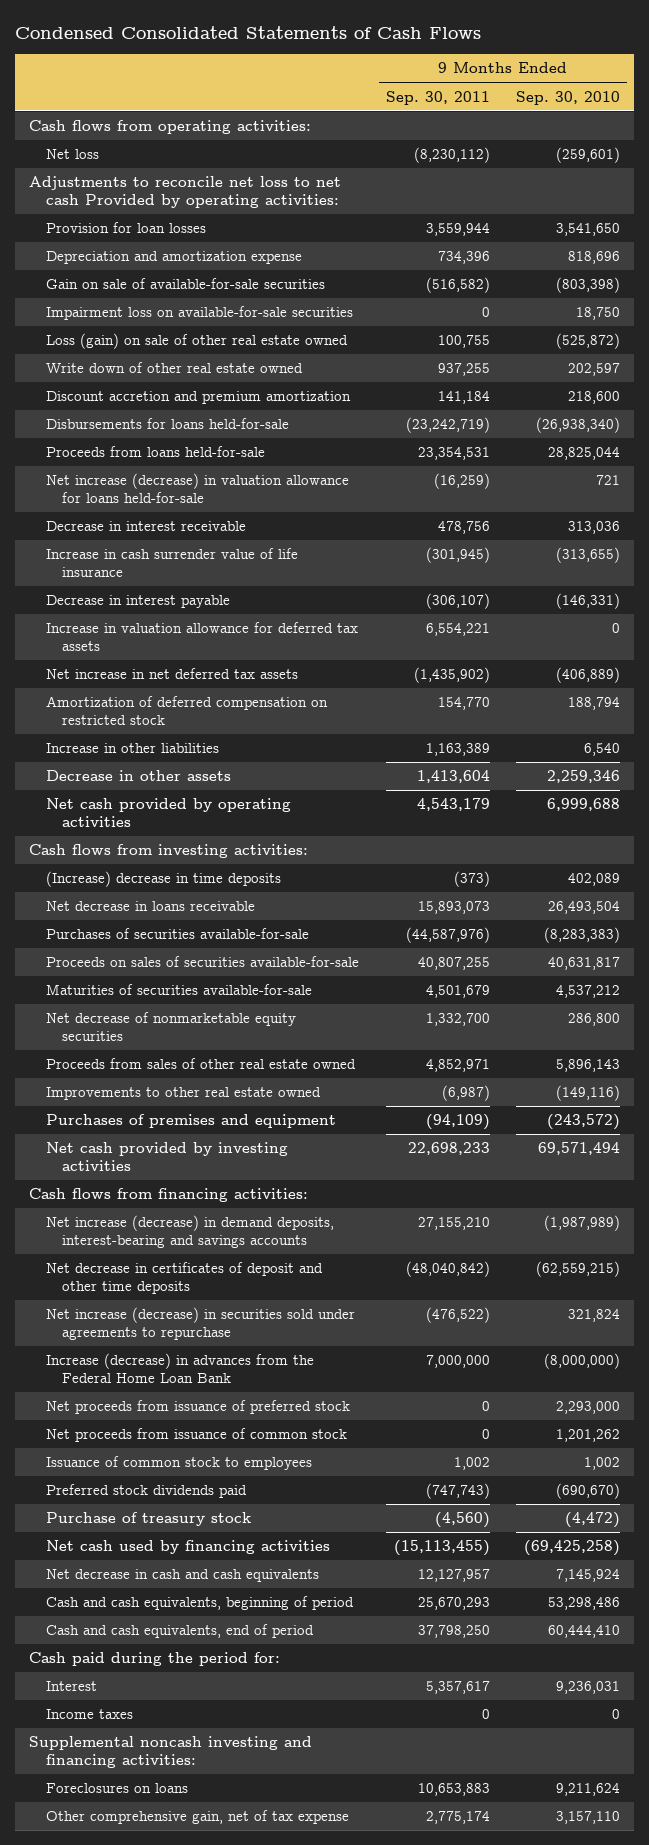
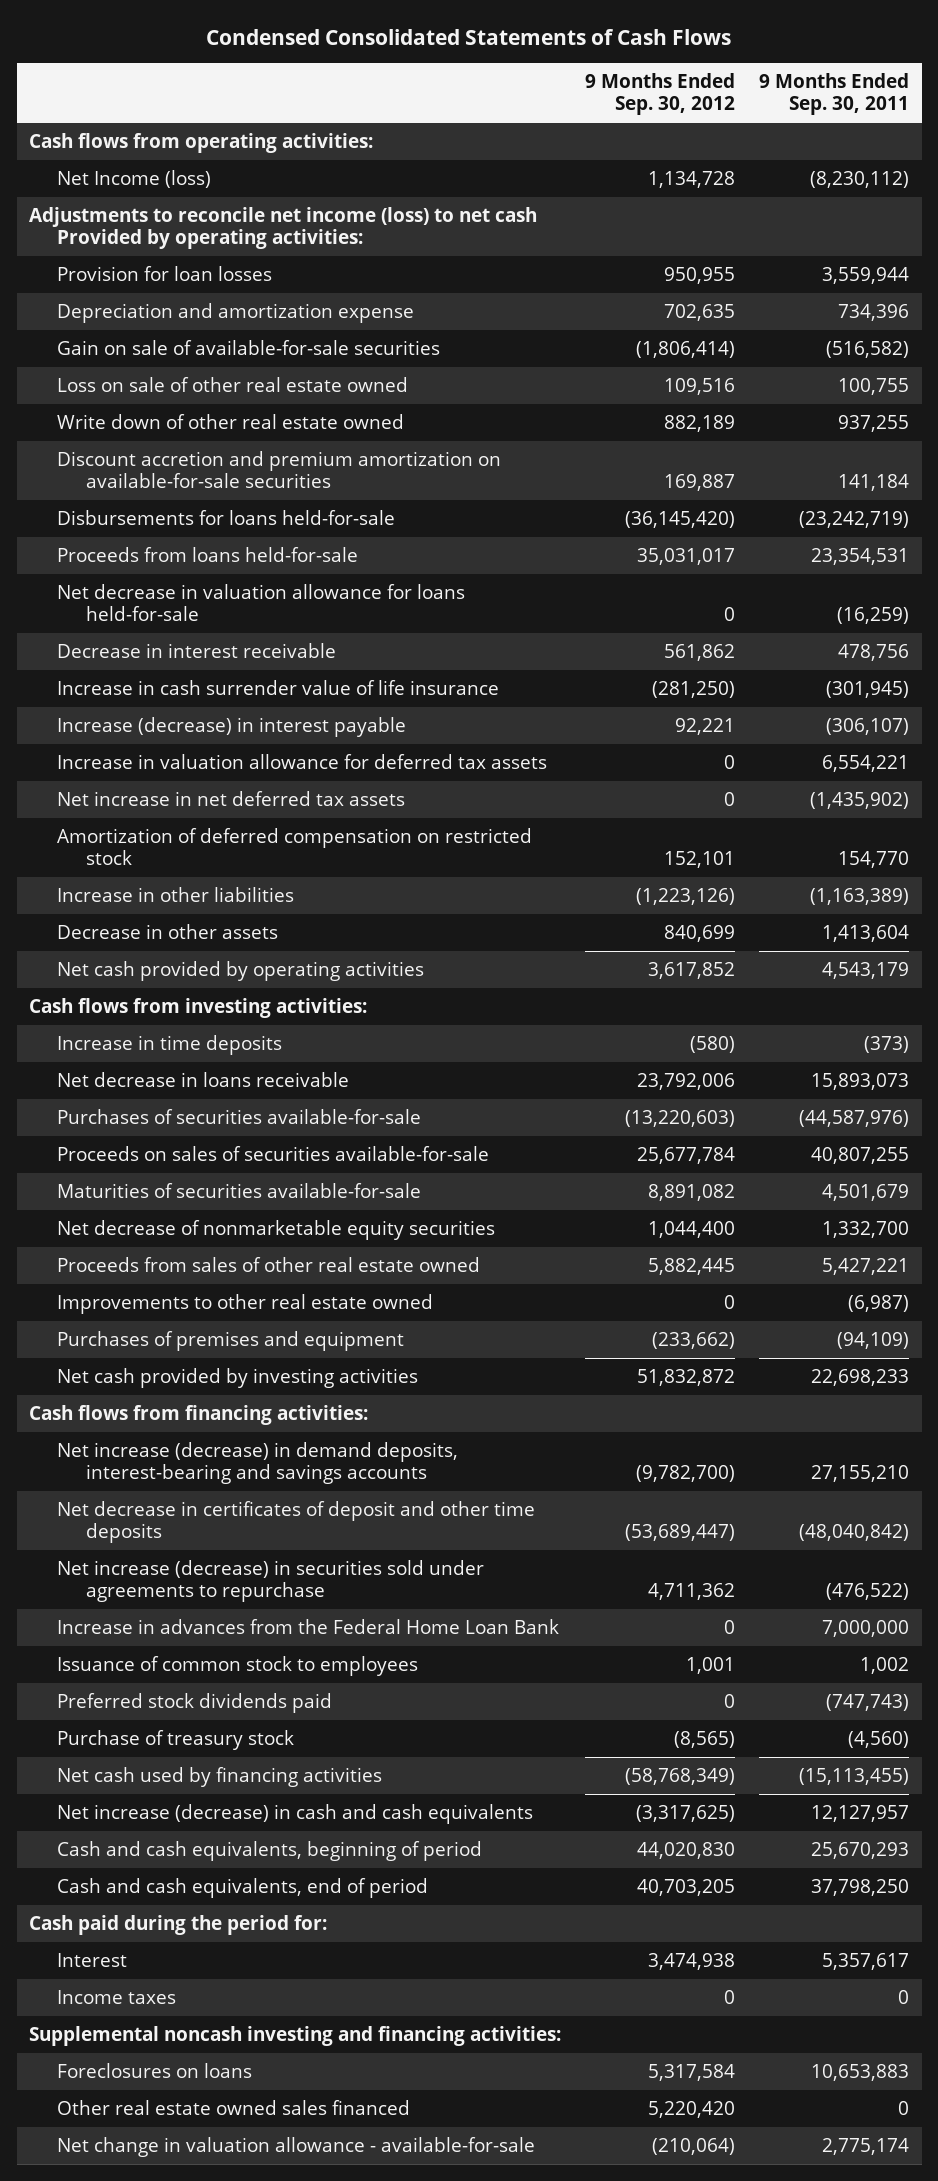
- | 9 Months Ended Sep. 30, 2011 | 9 Months Ended Sep. 30, 2010
+ | 9 Months Ended Sep. 30, 2012 | 9 Months Ended Sep. 30, 2011
- Net loss | (8,230,112) | (259,601)
- Adjustments to reconcile net loss to net cash Provided by operating activities:
+ Net Income (loss) | 1,134,728 | (8,230,112)
+ Adjustments to reconcile net income (loss) to net cash Provided by operating activities:
- Impairment loss on available-for-sale securities | 0 | 18,750
- Loss (gain) on sale of other real estate owned | 100,755 | (525,872)
+ Loss on sale of other real estate owned | 109,516 | 100,755
- Discount accretion and premium amortization | 141,184 | 218,600
+ Discount accretion and premium amortization on available-for-sale securities | 169,887 | 141,184
- Net increase (decrease) in valuation allowance for loans held-for-sale | (16,259) | 721
+ Net decrease in valuation allowance for loans held-for-sale | 0 | (16,259)
- Decrease in interest payable | (306,107) | (146,331)
+ Increase (decrease) in interest payable | 92,221 | (306,107)
- Increase in other liabilities | 1,163,389 | 6,540
+ Increase in other liabilities | (1,223,126) | (1,163,389)
- (Increase) decrease in time deposits | (373) | 402,089
+ Increase in time deposits | (580) | (373)
- Proceeds from sales of other real estate owned | 4,852,971 | 5,896,143
+ Proceeds from sales of other real estate owned | 5,882,445 | 5,427,221
- Increase (decrease) in advances from the Federal Home Loan Bank | 7,000,000 | (8,000,000)
- Net proceeds from issuance of preferred stock | 0 | 2,293,000
- Net proceeds from issuance of common stock | 0 | 1,201,262
+ Increase in advances from the Federal Home Loan Bank | 0 | 7,000,000
- Net decrease in cash and cash equivalents | 12,127,957 | 7,145,924
+ Net increase (decrease) in cash and cash equivalents | (3,317,625) | 12,127,957
- Other comprehensive gain, net of tax expense | 2,775,174 | 3,157,110
+ Other real estate owned sales financed | 5,220,420 | 0
+ Net change in valuation allowance - available-for-sale | (210,064) | 2,775,174

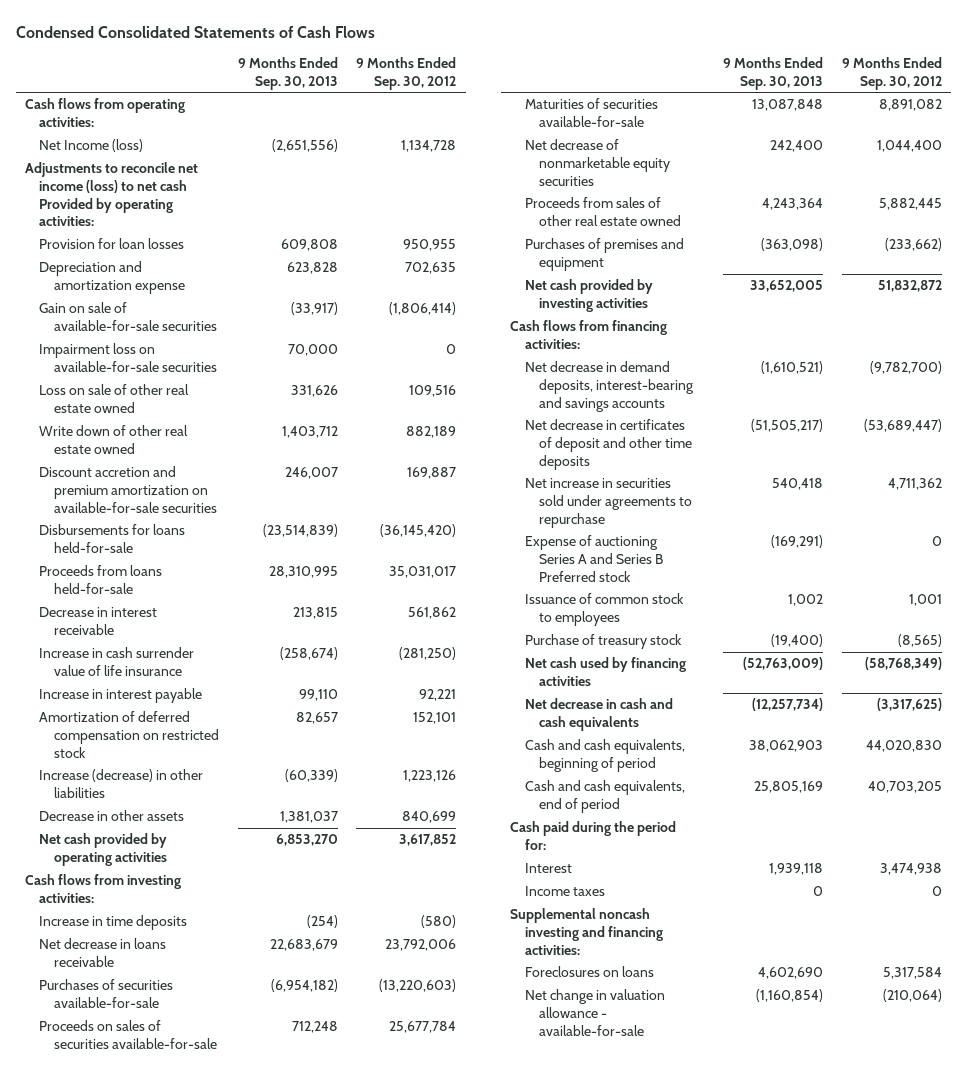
- | 9 Months Ended Sep. 30, 2012 | 9 Months Ended Sep. 30, 2011
+ | 9 Months Ended Sep. 30, 2013 | 9 Months Ended Sep. 30, 2012
+ Impairment loss on available-for-sale securities | 70,000 | 0
- Net decrease in valuation allowance for loans held-for-sale | 0 | (16,259)
- Increase (decrease) in interest payable | 92,221 | (306,107)
- Increase in valuation allowance for deferred tax assets | 0 | 6,554,221
- Net increase in net deferred tax assets | 0 | (1,435,902)
+ Increase in interest payable | 99,110 | 92,221
- Increase in other liabilities | (1,223,126) | (1,163,389)
+ Increase (decrease) in other liabilities | (60,339) | 1,223,126
- Improvements to other real estate owned | 0 | (6,987)
- Net increase (decrease) in demand deposits, interest-bearing and savings accounts | (9,782,700) | 27,155,210
+ Net decrease in demand deposits, interest-bearing and savings accounts | (1,610,521) | (9,782,700)
- Net increase (decrease) in securities sold under agreements to repurchase | 4,711,362 | (476,522)
- Increase in advances from the Federal Home Loan Bank | 0 | 7,000,000
+ Net increase in securities sold under agreements to repurchase | 540,418 | 4,711,362
+ Expense of auctioning Series A and Series B Preferred stock | (169,291) | 0
- Preferred stock dividends paid | 0 | (747,743)
- Net increase (decrease) in cash and cash equivalents | (3,317,625) | 12,127,957
+ Net decrease in cash and cash equivalents | (12,257,734) | (3,317,625)
- Other real estate owned sales financed | 5,220,420 | 0

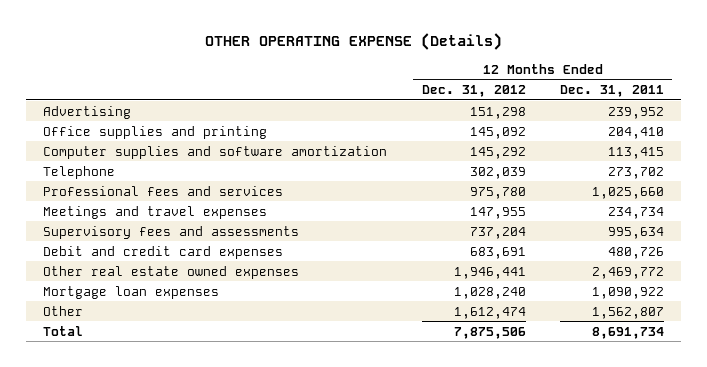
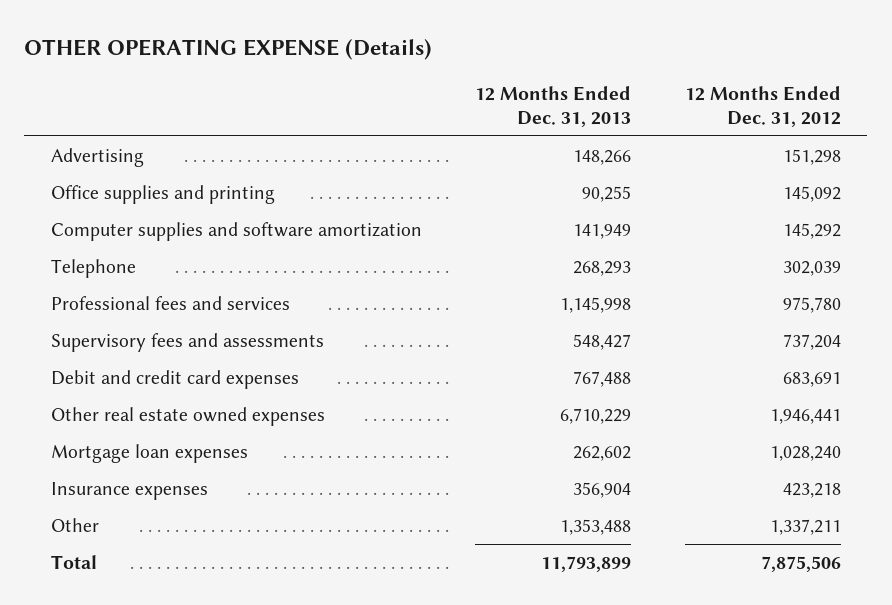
- | 12 Months Ended Dec. 31, 2012 | 12 Months Ended Dec. 31, 2011
+ | 12 Months Ended Dec. 31, 2013 | 12 Months Ended Dec. 31, 2012
- Meetings and travel expenses | 147,955 | 234,734
- Other | 1,612,474 | 1,562,807
+ Insurance expenses | 356,904 | 423,218
+ Other | 1,353,488 | 1,337,211

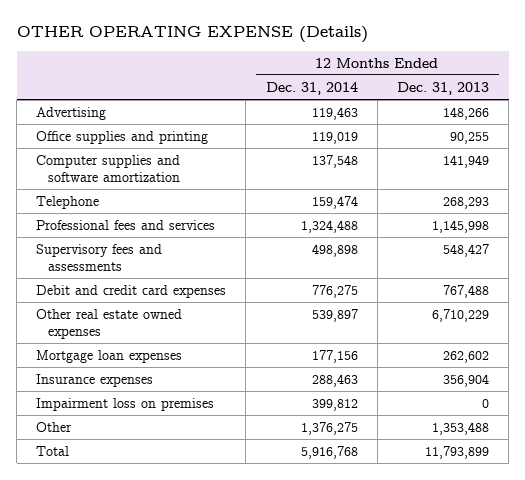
- | 12 Months Ended Dec. 31, 2013 | 12 Months Ended Dec. 31, 2012
+ | 12 Months Ended Dec. 31, 2014 | 12 Months Ended Dec. 31, 2013
+ Impairment loss on premises | 399,812 | 0

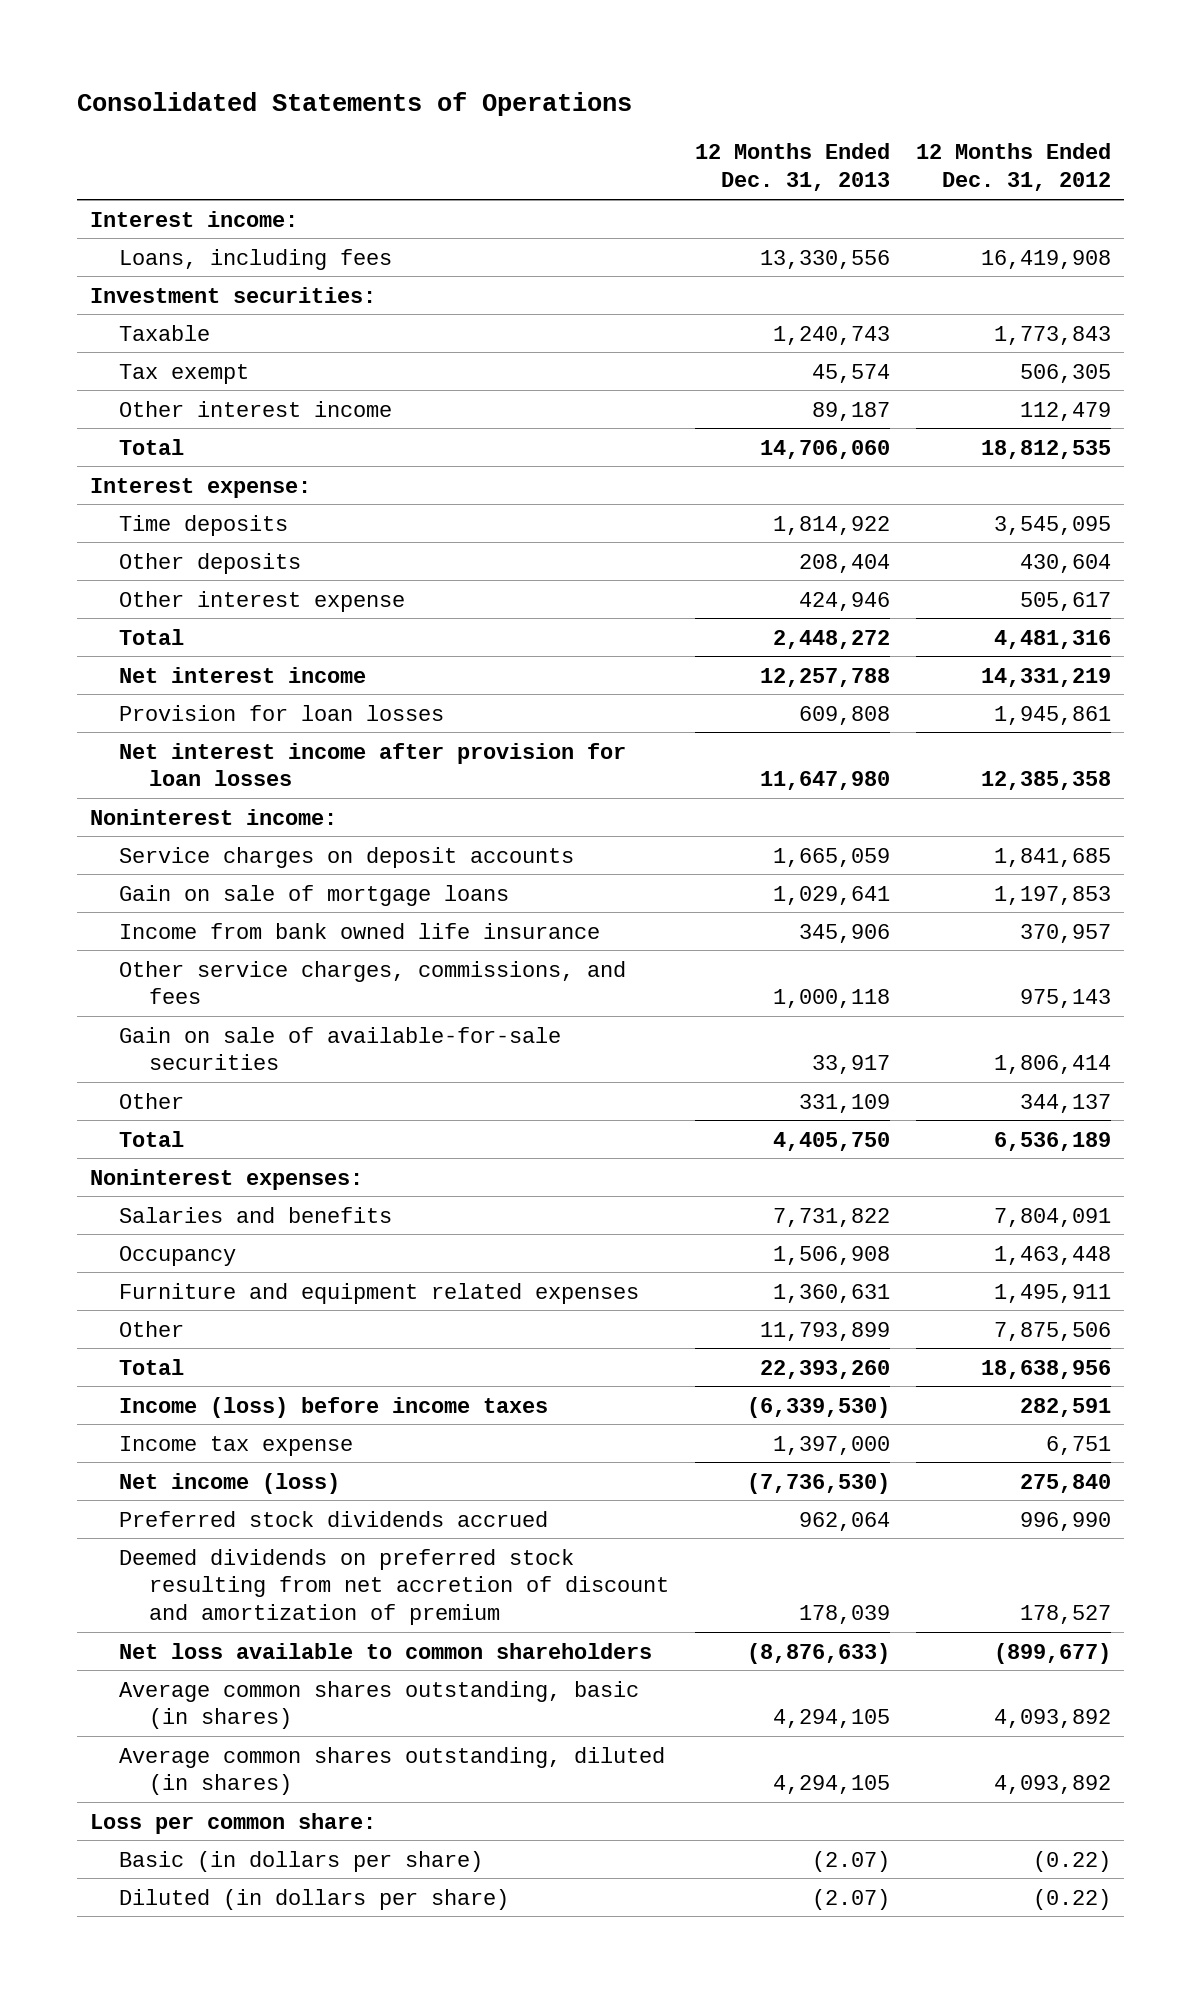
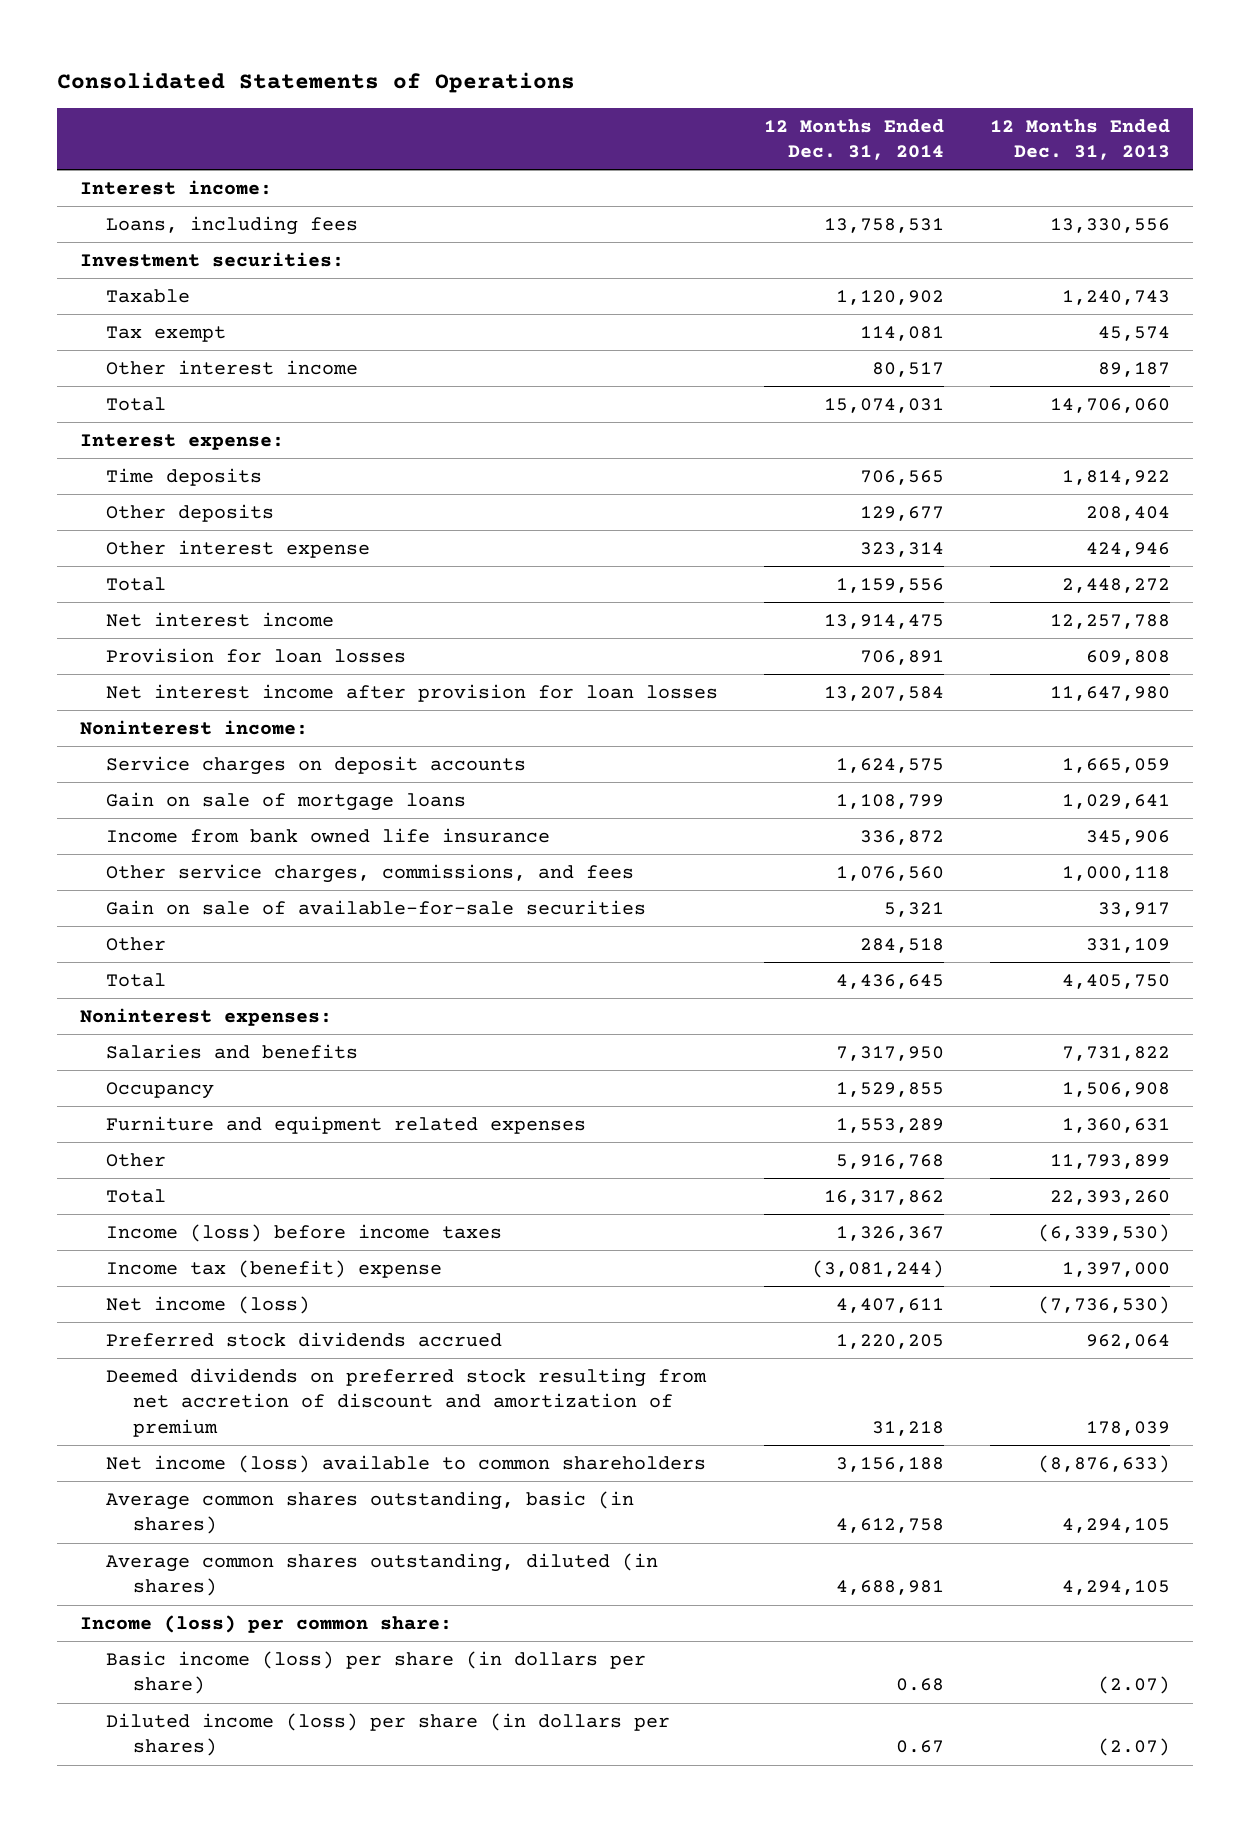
- | 12 Months Ended Dec. 31, 2013 | 12 Months Ended Dec. 31, 2012
+ | 12 Months Ended Dec. 31, 2014 | 12 Months Ended Dec. 31, 2013
- Income tax expense | 1,397,000 | 6,751
+ Income tax (benefit) expense | (3,081,244) | 1,397,000
- Net loss available to common shareholders | (8,876,633) | (899,677)
+ Net income (loss) available to common shareholders | 3,156,188 | (8,876,633)
- Loss per common share:
- Basic (in dollars per share) | (2.07) | (0.22)
- Diluted (in dollars per share) | (2.07) | (0.22)
+ Income (loss) per common share:
+ Basic income (loss) per share (in dollars per share) | 0.68 | (2.07)
+ Diluted income (loss) per share (in dollars per shares) | 0.67 | (2.07)

